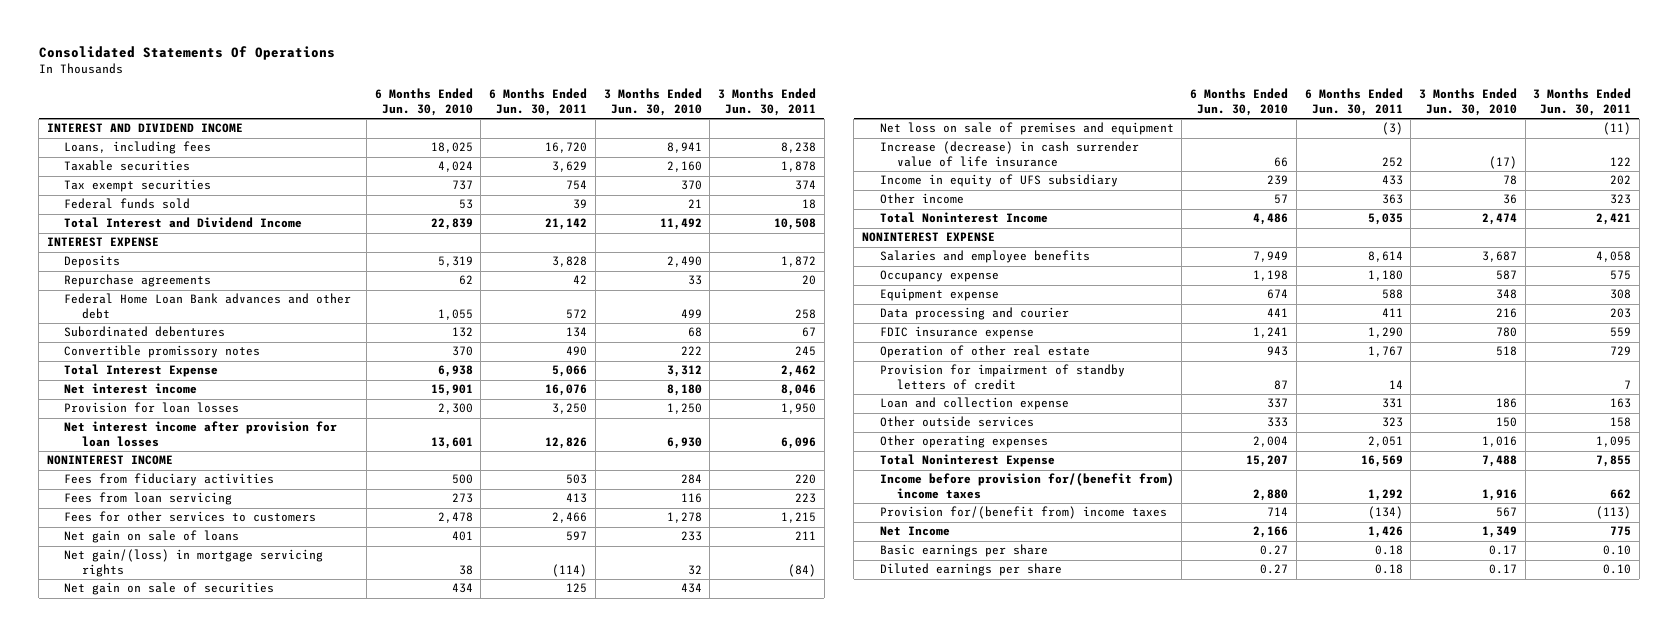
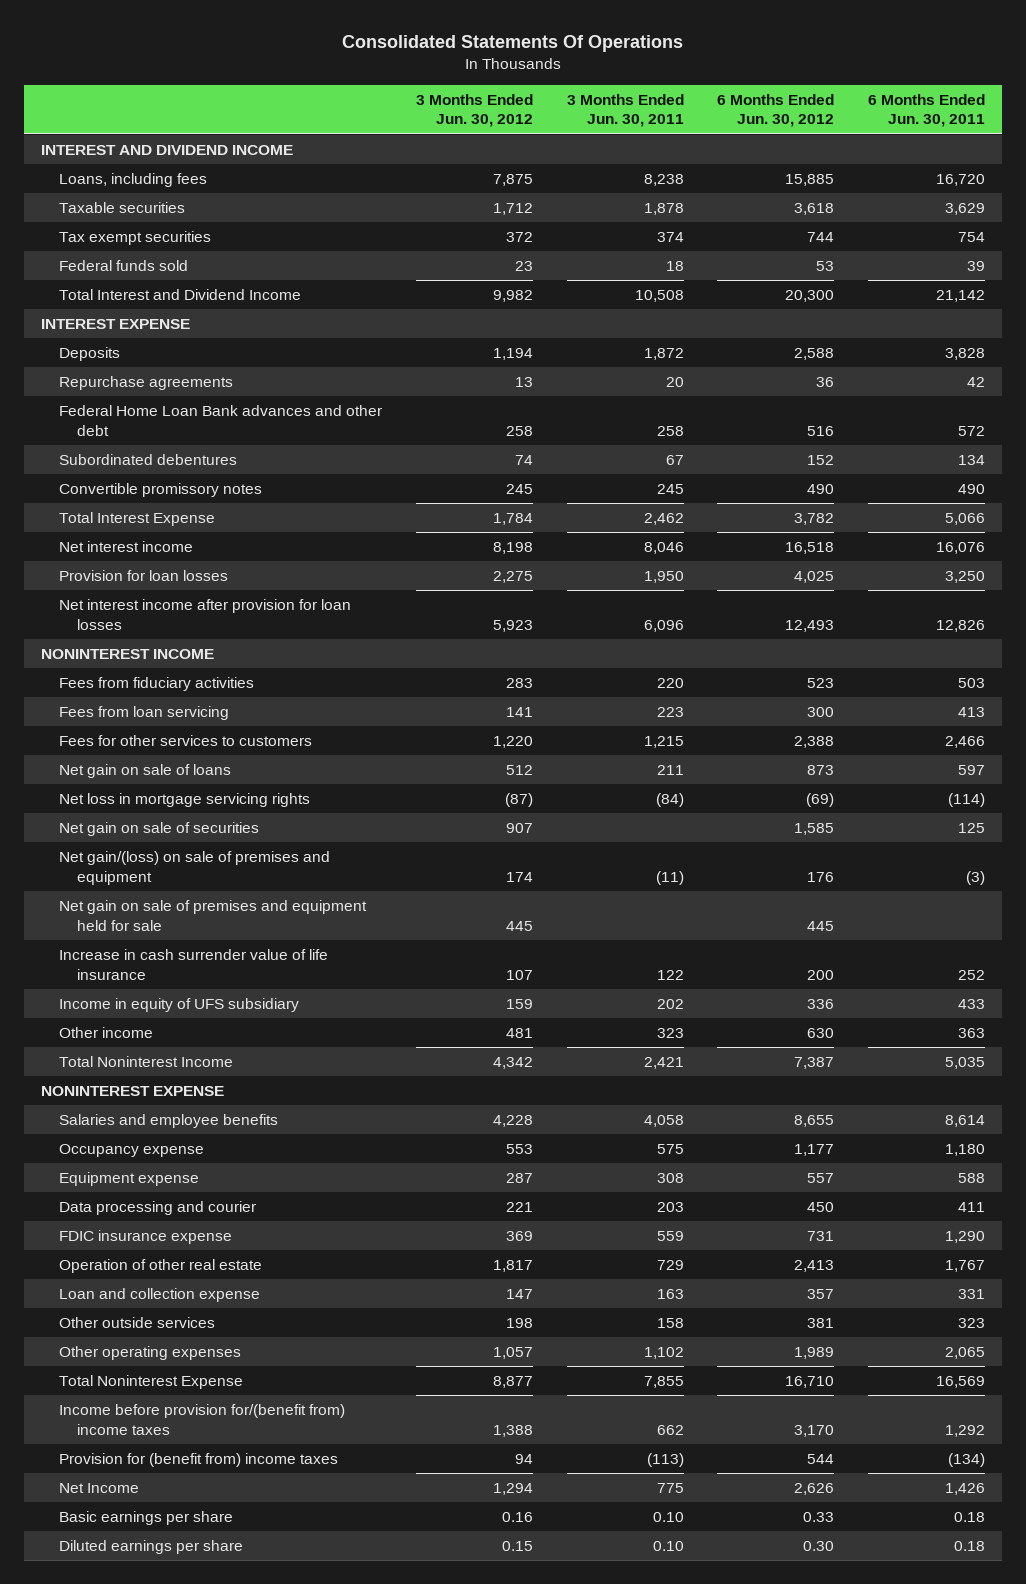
- | 6 Months Ended Jun. 30, 2010 | 6 Months Ended Jun. 30, 2011 | 3 Months Ended Jun. 30, 2010 | 3 Months Ended Jun. 30, 2011
+ | 3 Months Ended Jun. 30, 2012 | 3 Months Ended Jun. 30, 2011 | 6 Months Ended Jun. 30, 2012 | 6 Months Ended Jun. 30, 2011
- Net gain/(loss) in mortgage servicing rights | 38 | (114) | 32 | (84)
+ Net loss in mortgage servicing rights | (87) | (84) | (69) | (114)
- Net loss on sale of premises and equipment | | (3) | | (11)
- Increase (decrease) in cash surrender value of life insurance | 66 | 252 | (17) | 122
+ Net gain/(loss) on sale of premises and equipment | 174 | (11) | 176 | (3)
+ Net gain on sale of premises and equipment held for sale | 445 | | 445 |
+ Increase in cash surrender value of life insurance | 107 | 122 | 200 | 252
- Provision for impairment of standby letters of credit | 87 | 14 | | 7
- Other operating expenses | 2,004 | 2,051 | 1,016 | 1,095
+ Other operating expenses | 1,057 | 1,102 | 1,989 | 2,065
- Provision for/(benefit from) income taxes | 714 | (134) | 567 | (113)
+ Provision for (benefit from) income taxes | 94 | (113) | 544 | (134)

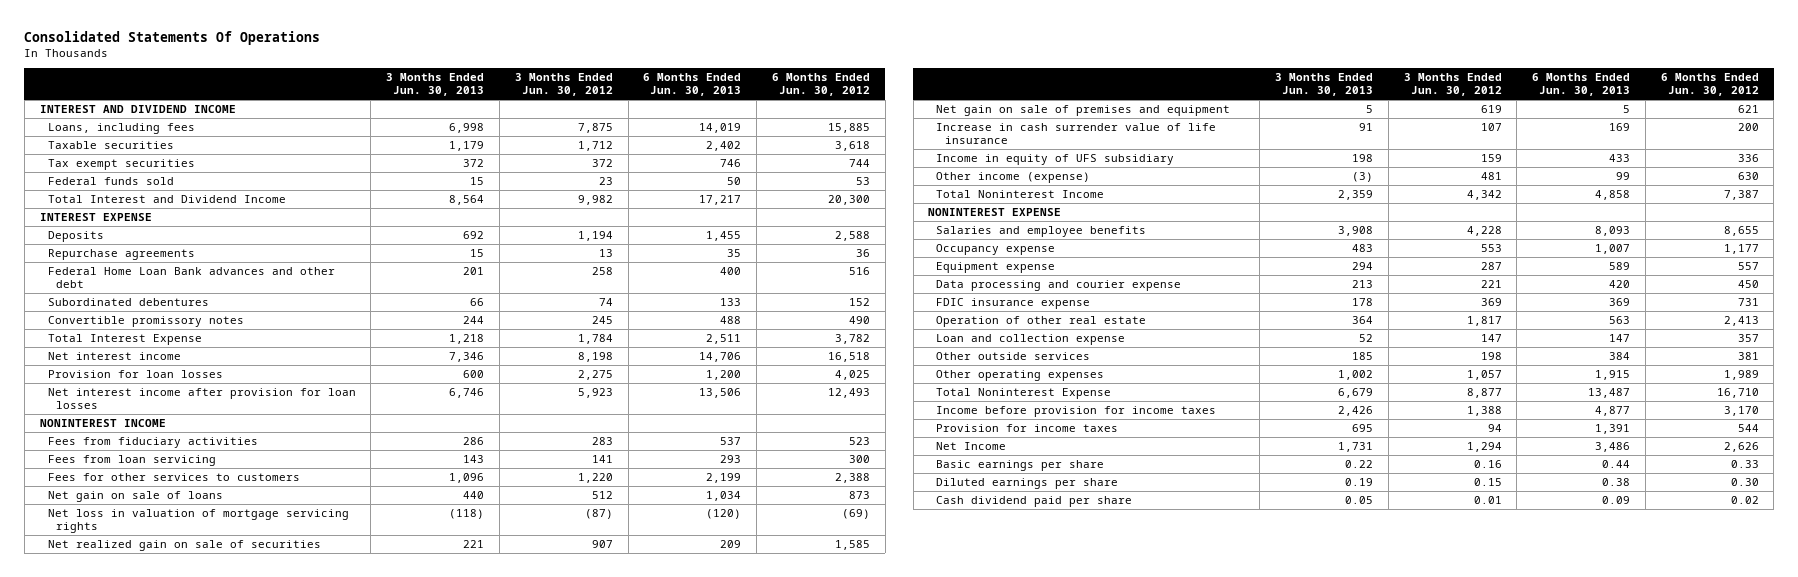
- | 3 Months Ended Jun. 30, 2012 | 3 Months Ended Jun. 30, 2011 | 6 Months Ended Jun. 30, 2012 | 6 Months Ended Jun. 30, 2011
+ | 3 Months Ended Jun. 30, 2013 | 3 Months Ended Jun. 30, 2012 | 6 Months Ended Jun. 30, 2013 | 6 Months Ended Jun. 30, 2012
- Net loss in mortgage servicing rights | (87) | (84) | (69) | (114)
- Net gain on sale of securities | 907 | | 1,585 | 125
- Net gain/(loss) on sale of premises and equipment | 174 | (11) | 176 | (3)
- Net gain on sale of premises and equipment held for sale | 445 | | 445 |
+ Net loss in valuation of mortgage servicing rights | (118) | (87) | (120) | (69)
+ Net realized gain on sale of securities | 221 | 907 | 209 | 1,585
+ Net gain on sale of premises and equipment | 5 | 619 | 5 | 621
- Other income | 481 | 323 | 630 | 363
+ Other income (expense) | (3) | 481 | 99 | 630
- Data processing and courier | 221 | 203 | 450 | 411
+ Data processing and courier expense | 213 | 221 | 420 | 450
- Income before provision for/(benefit from) income taxes | 1,388 | 662 | 3,170 | 1,292
- Provision for (benefit from) income taxes | 94 | (113) | 544 | (134)
+ Income before provision for income taxes | 2,426 | 1,388 | 4,877 | 3,170
+ Provision for income taxes | 695 | 94 | 1,391 | 544
+ Cash dividend paid per share | 0.05 | 0.01 | 0.09 | 0.02

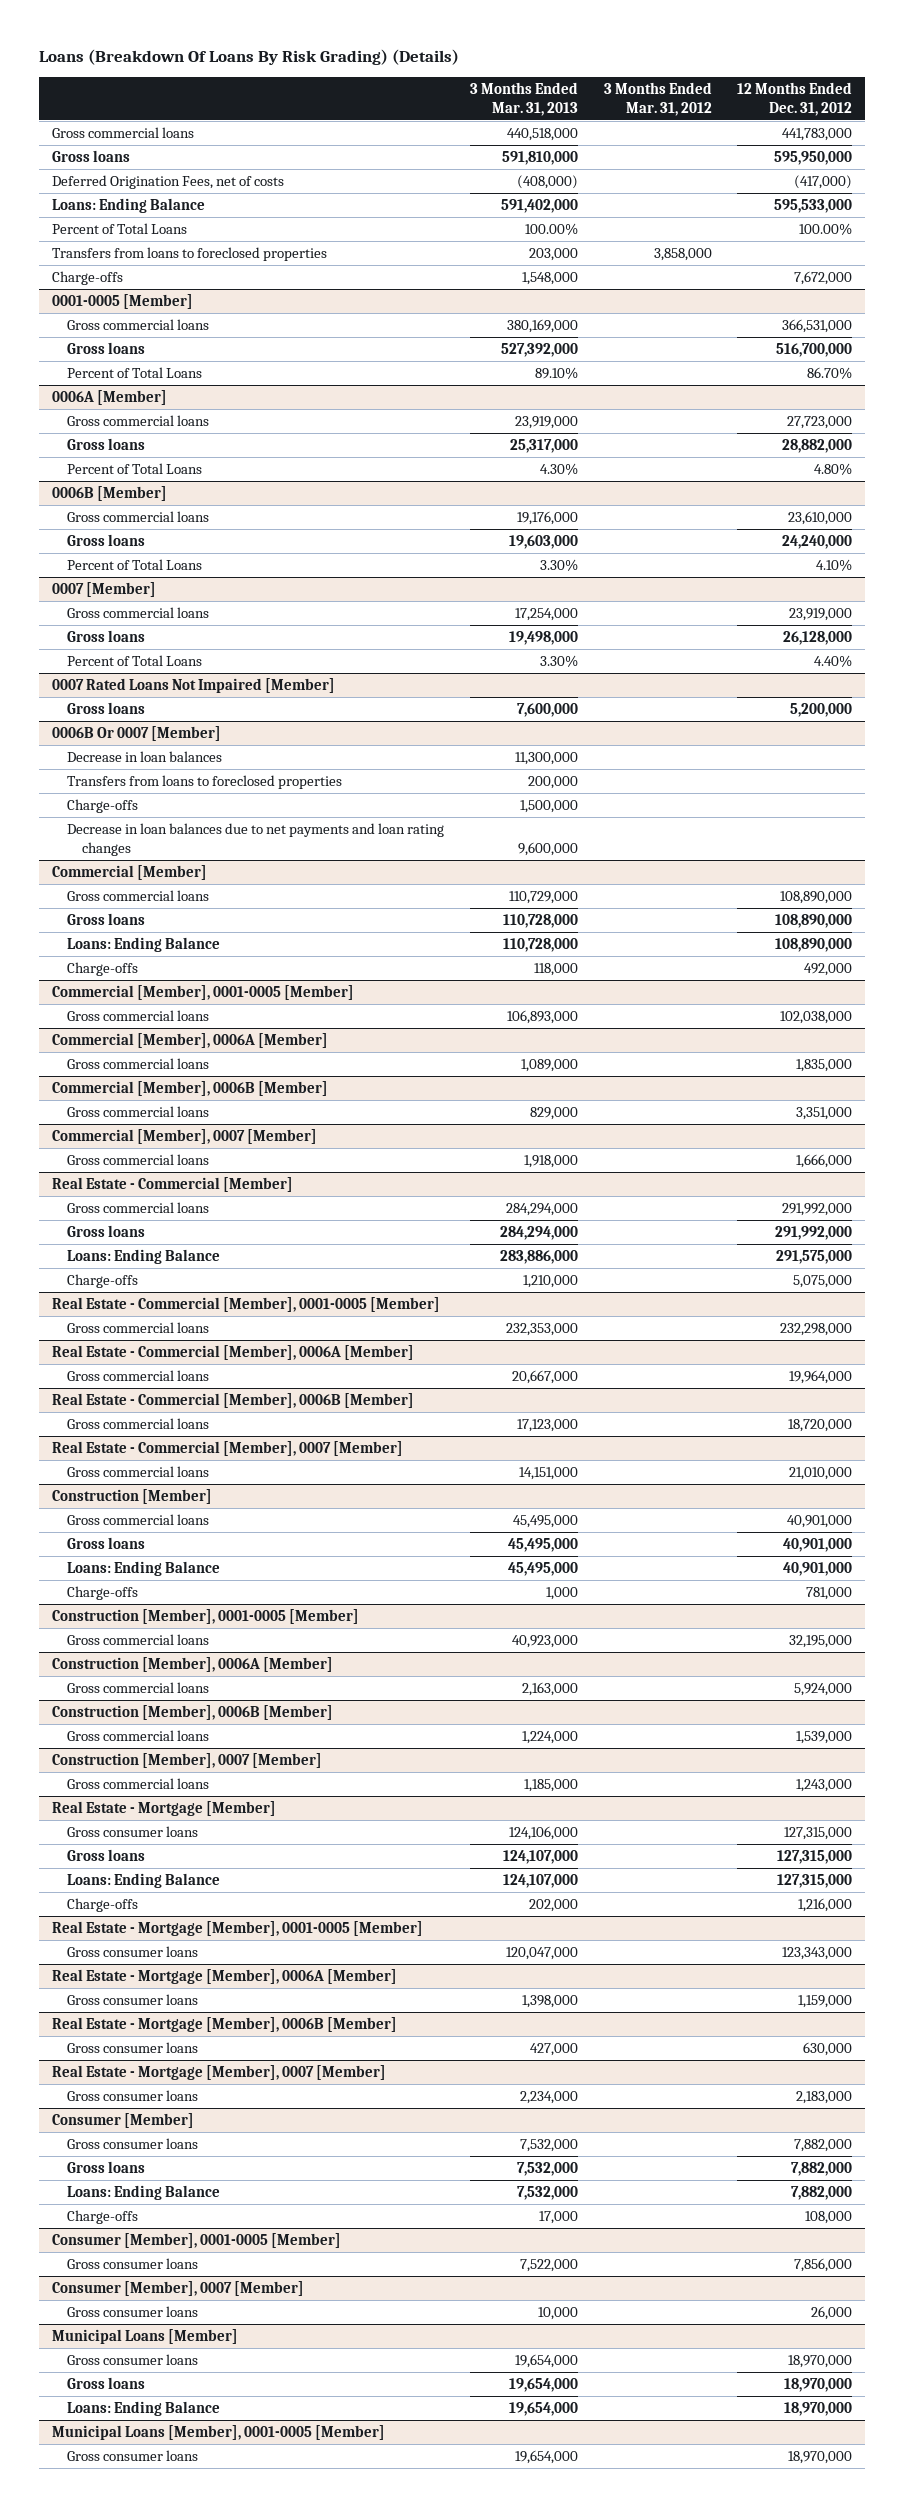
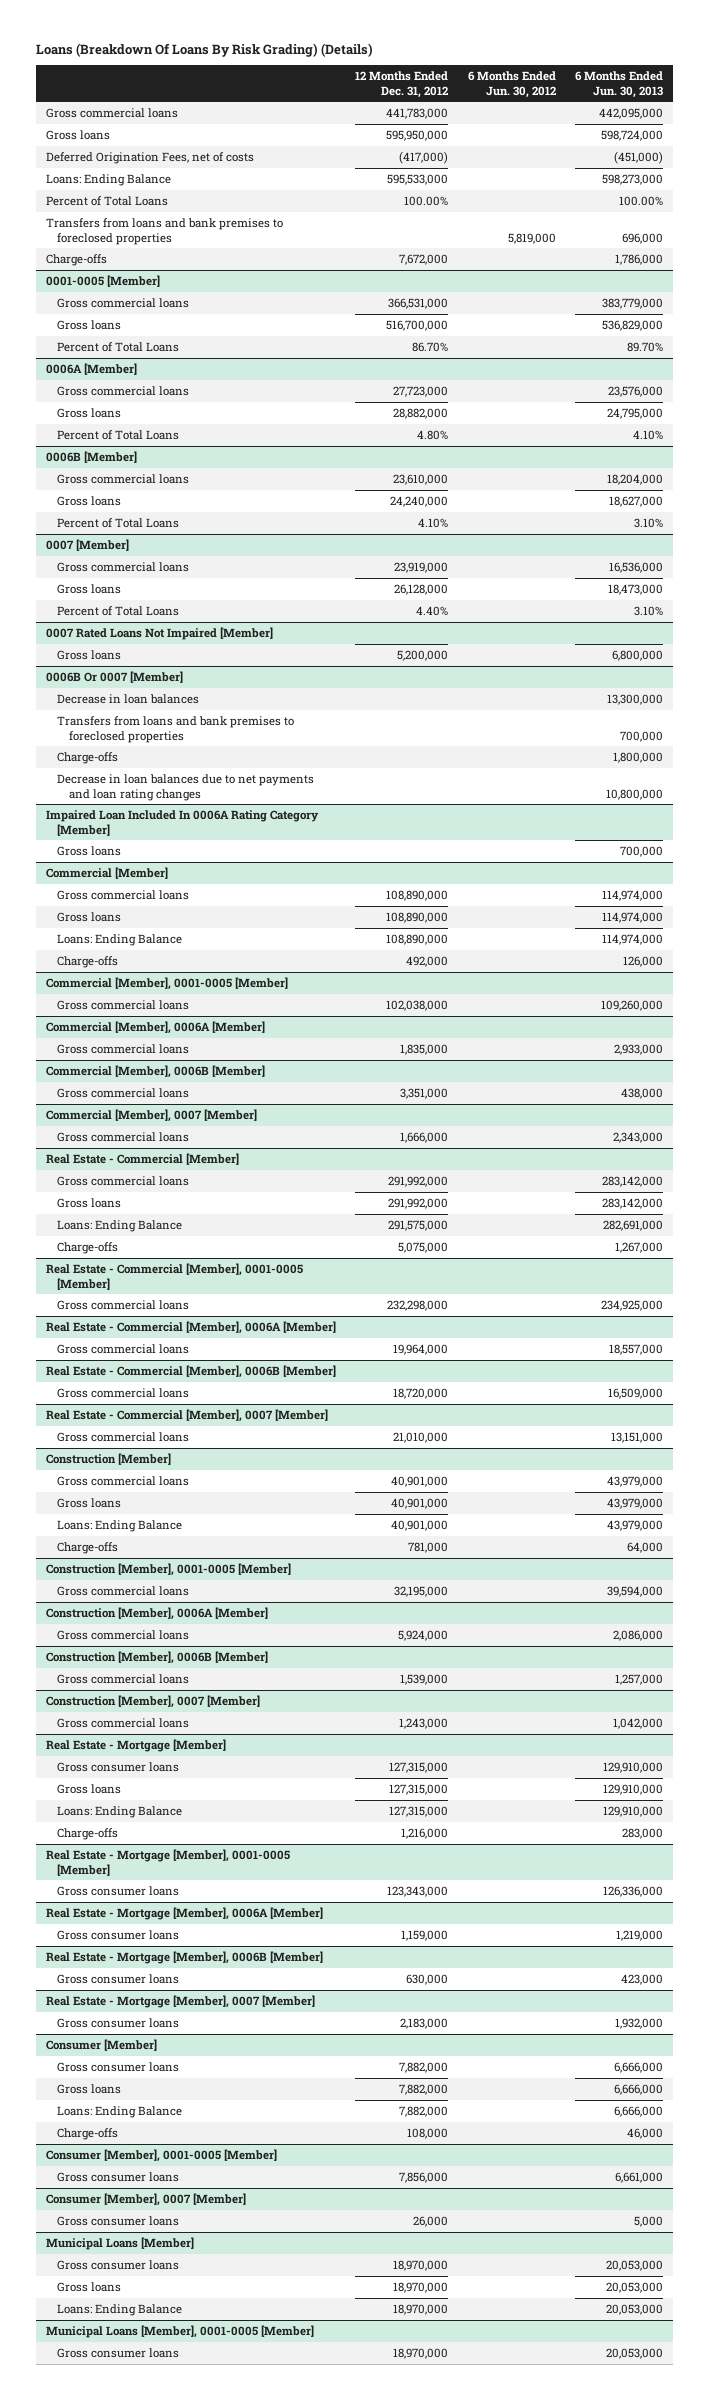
- | 3 Months Ended Mar. 31, 2013 | 3 Months Ended Mar. 31, 2012 | 12 Months Ended Dec. 31, 2012
+ | 12 Months Ended Dec. 31, 2012 | 6 Months Ended Jun. 30, 2012 | 6 Months Ended Jun. 30, 2013
- Transfers from loans to foreclosed properties | 203,000 | 3,858,000 |
+ Transfers from loans and bank premises to foreclosed properties | | 5,819,000 | 696,000
@ 0006B Or 0007 [Member]
- Transfers from loans to foreclosed properties | 200,000 | |
+ Transfers from loans and bank premises to foreclosed properties | | | 700,000
+ Impaired Loan Included In 0006A Rating Category [Member]
+ Gross loans | | | 700,000

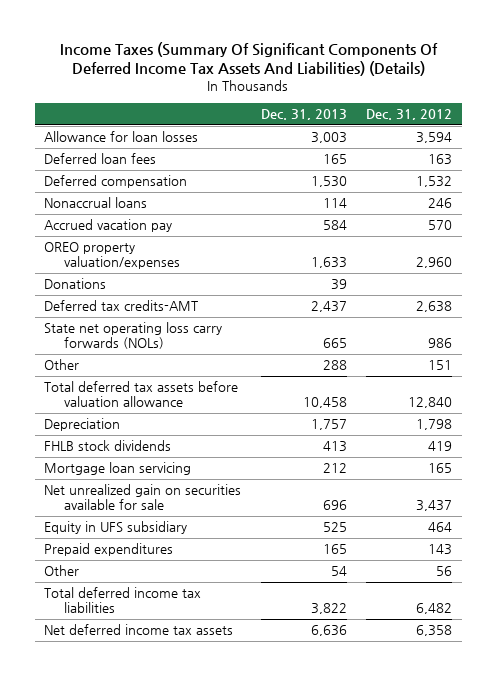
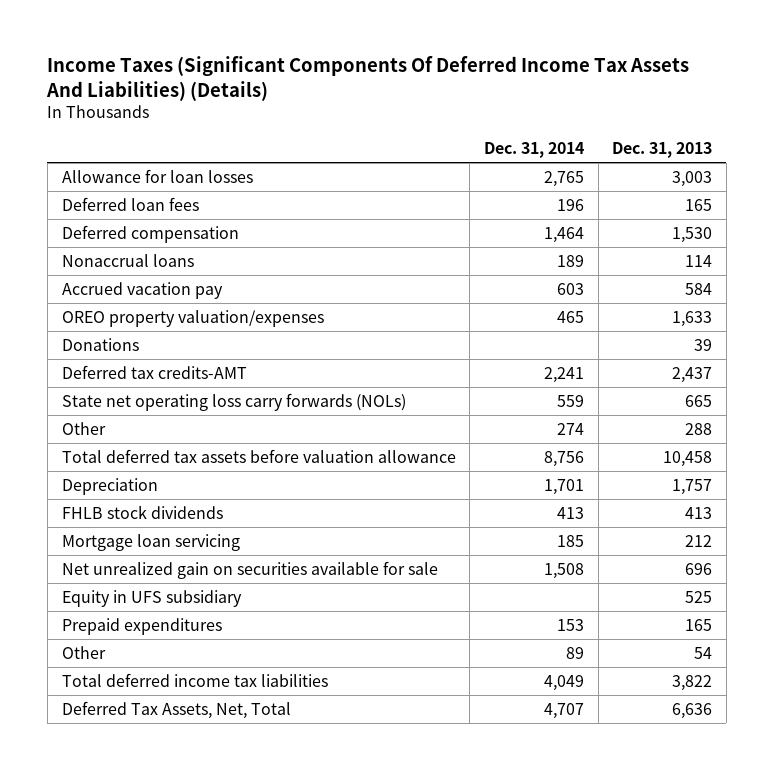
- Income Taxes (Summary Of Significant Components Of Deferred Income Tax Assets And Liabilities) (Details)
+ Income Taxes (Significant Components Of Deferred Income Tax Assets And Liabilities) (Details)
- | Dec. 31, 2013 | Dec. 31, 2012
+ | Dec. 31, 2014 | Dec. 31, 2013
- Net deferred income tax assets | 6,636 | 6,358
+ Deferred Tax Assets, Net, Total | 4,707 | 6,636

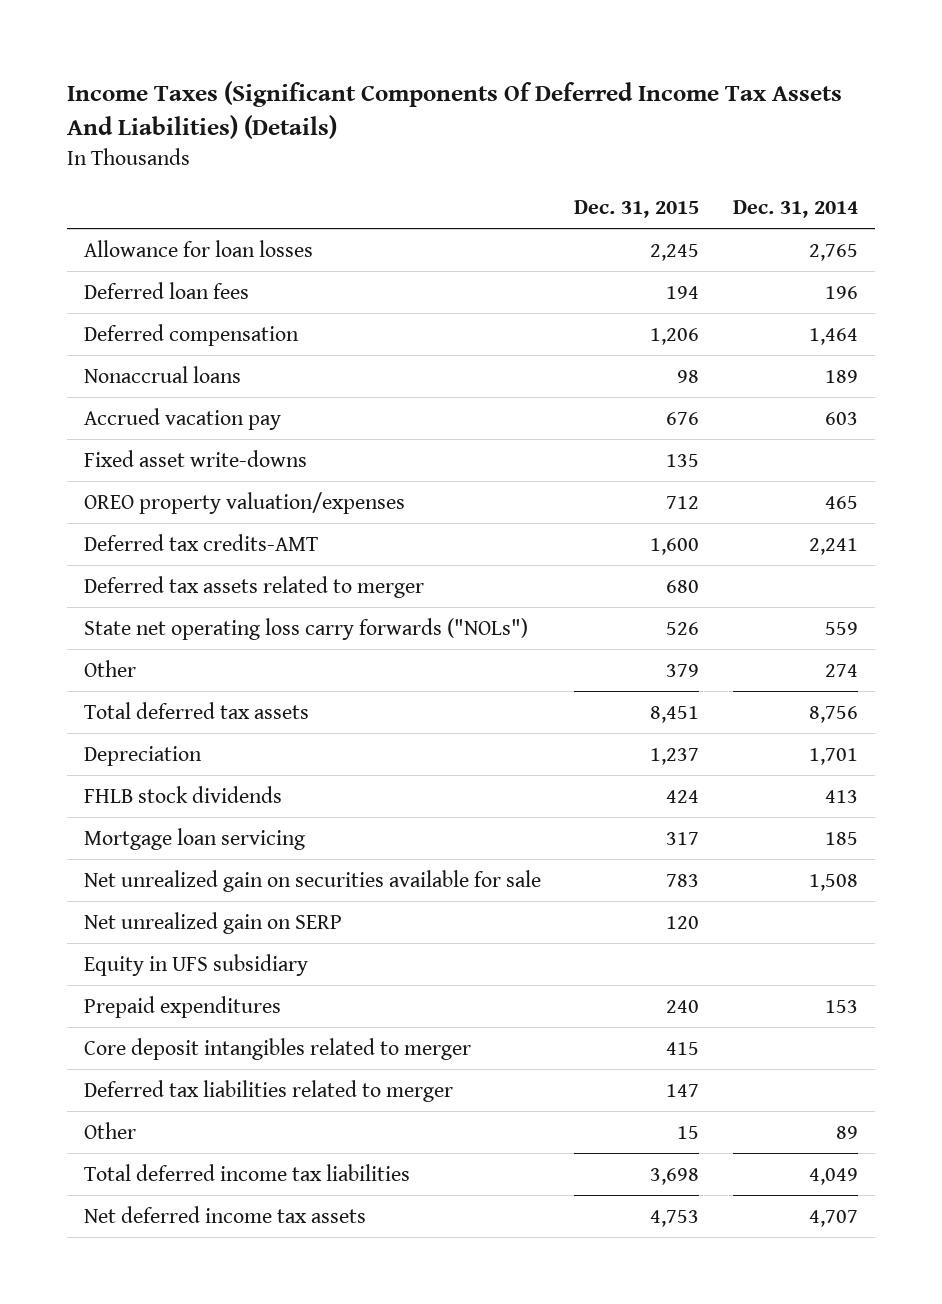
- | Dec. 31, 2014 | Dec. 31, 2013
+ | Dec. 31, 2015 | Dec. 31, 2014
+ Fixed asset write-downs | 135 |
- Donations | | 39
- State net operating loss carry forwards (NOLs) | 559 | 665
+ Deferred tax assets related to merger | 680 |
+ State net operating loss carry forwards ("NOLs") | 526 | 559
- Total deferred tax assets before valuation allowance | 8,756 | 10,458
+ Total deferred tax assets | 8,451 | 8,756
+ Net unrealized gain on SERP | 120 |
+ Core deposit intangibles related to merger | 415 |
+ Deferred tax liabilities related to merger | 147 |
- Deferred Tax Assets, Net, Total | 4,707 | 6,636
+ Net deferred income tax assets | 4,753 | 4,707

